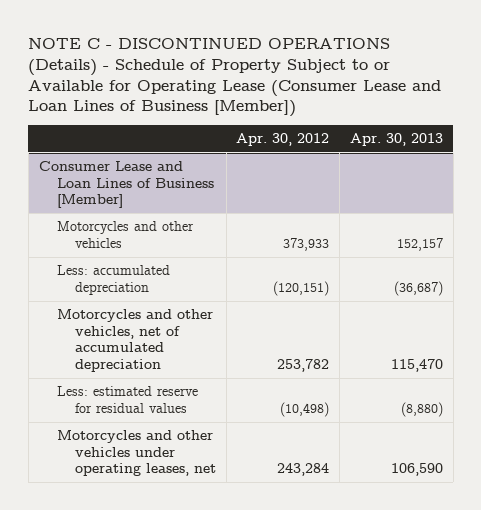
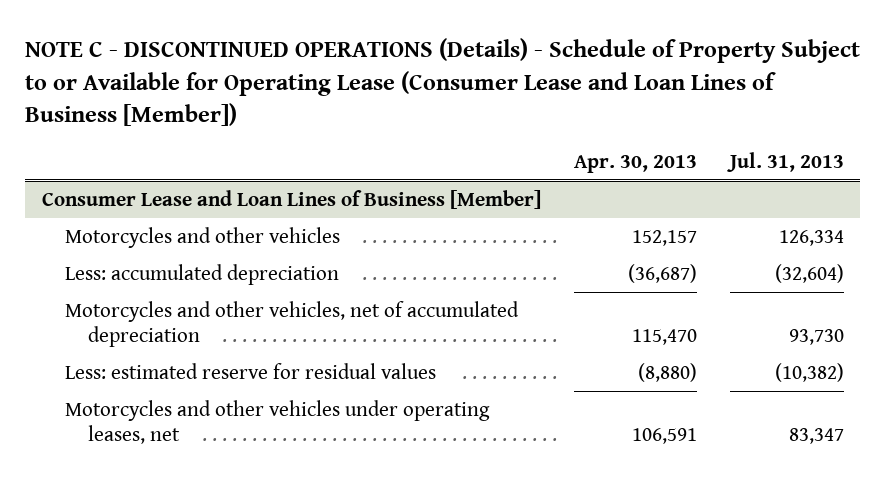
- | Apr. 30, 2012 | Apr. 30, 2013
+ | Apr. 30, 2013 | Jul. 31, 2013
@ Consumer Lease and Loan Lines of Business [Member]
- Motorcycles and other vehicles under operating leases, net | 243,284 | 106,590
+ Motorcycles and other vehicles under operating leases, net | 106,591 | 83,347

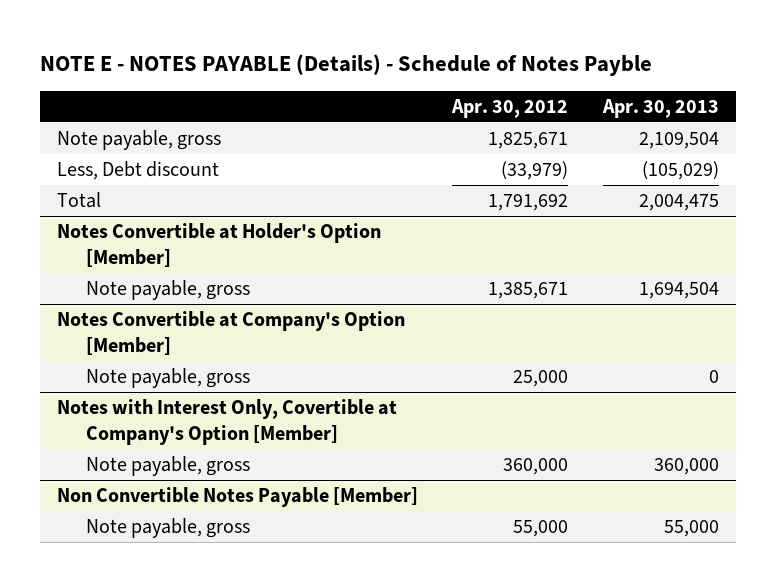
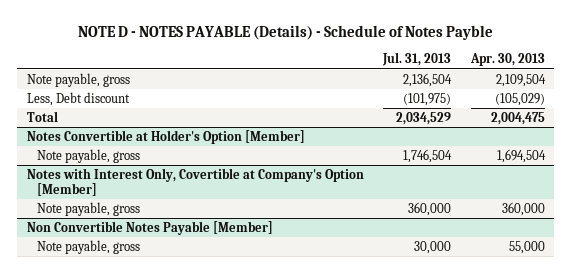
- NOTE E - NOTES PAYABLE (Details) - Schedule of Notes Payble
+ NOTE D - NOTES PAYABLE (Details) - Schedule of Notes Payble
- | Apr. 30, 2012 | Apr. 30, 2013
+ | Jul. 31, 2013 | Apr. 30, 2013
- Notes Convertible at Company's Option [Member]
- Note payable, gross | 25,000 | 0

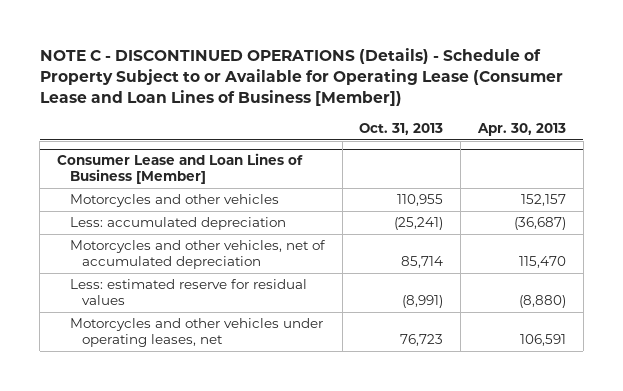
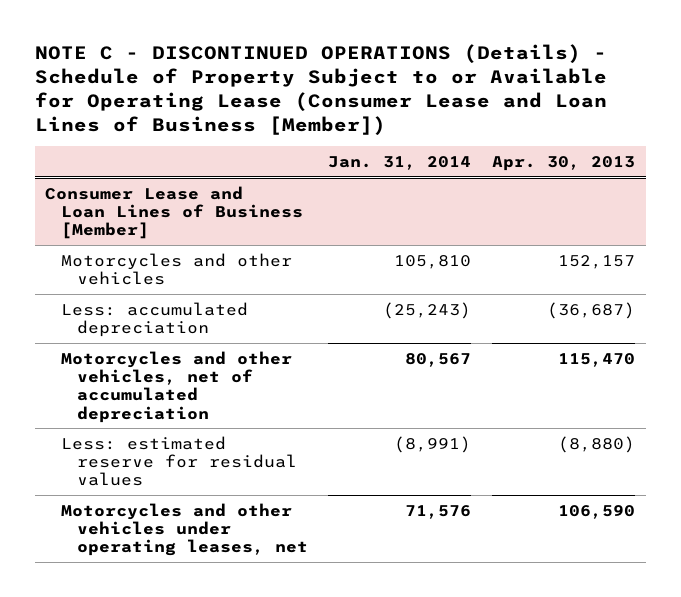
- | Oct. 31, 2013 | Apr. 30, 2013
+ | Jan. 31, 2014 | Apr. 30, 2013
@ Consumer Lease and Loan Lines of Business [Member]
- Motorcycles and other vehicles under operating leases, net | 76,723 | 106,591
+ Motorcycles and other vehicles under operating leases, net | 71,576 | 106,590

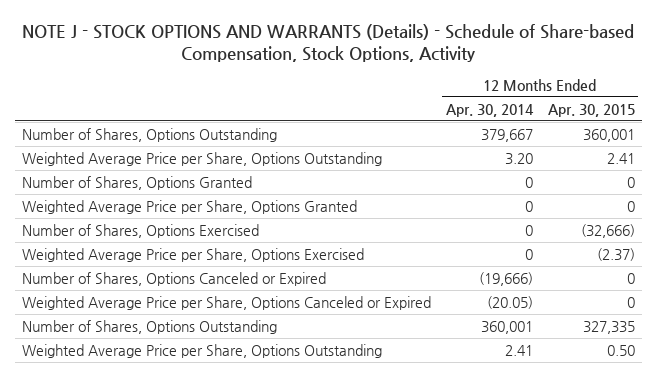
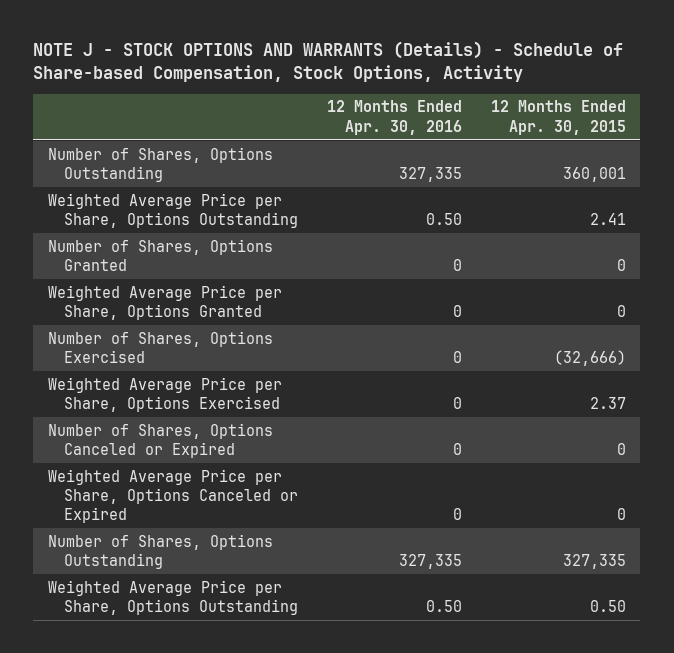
- | 12 Months Ended Apr. 30, 2014 | 12 Months Ended Apr. 30, 2015
+ | 12 Months Ended Apr. 30, 2016 | 12 Months Ended Apr. 30, 2015
- Weighted Average Price per Share, Options Exercised | 0 | (2.37)
+ Weighted Average Price per Share, Options Exercised | 0 | 2.37

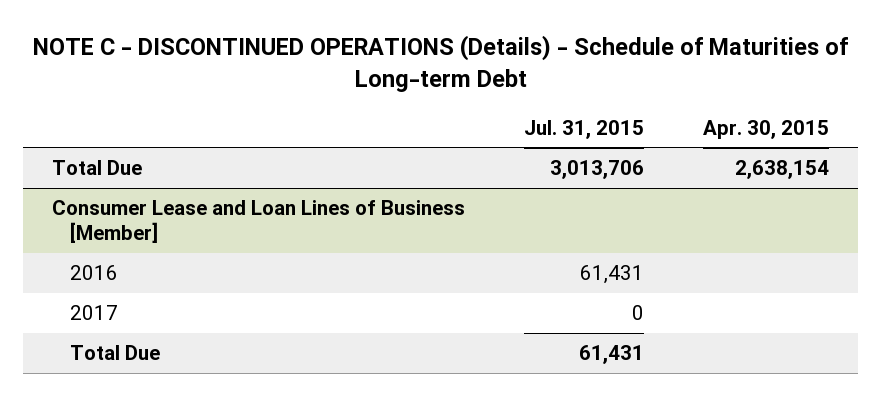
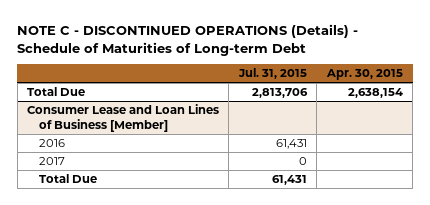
- Total Due | 3,013,706 | 2,638,154
+ Total Due | 2,813,706 | 2,638,154

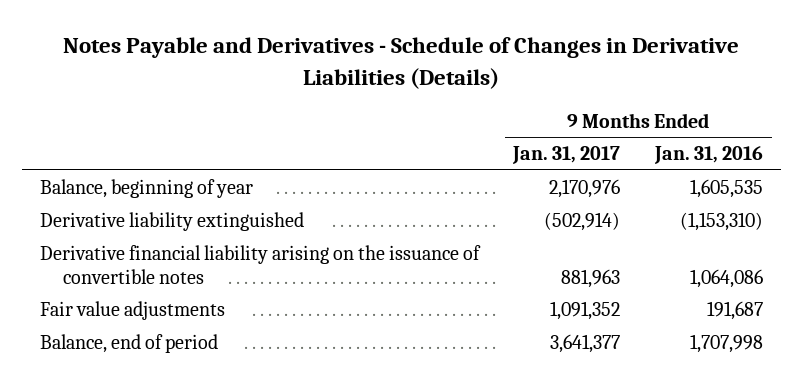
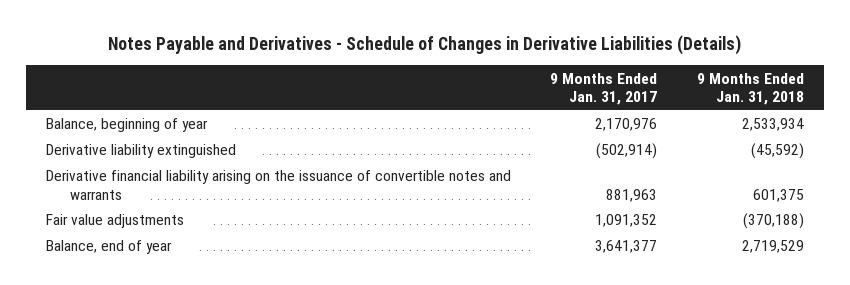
- | 9 Months Ended Jan. 31, 2017 | 9 Months Ended Jan. 31, 2016
+ | 9 Months Ended Jan. 31, 2017 | 9 Months Ended Jan. 31, 2018
- Derivative financial liability arising on the issuance of convertible notes | 881,963 | 1,064,086
+ Derivative financial liability arising on the issuance of convertible notes and warrants | 881,963 | 601,375
- Balance, end of period | 3,641,377 | 1,707,998
+ Balance, end of year | 3,641,377 | 2,719,529

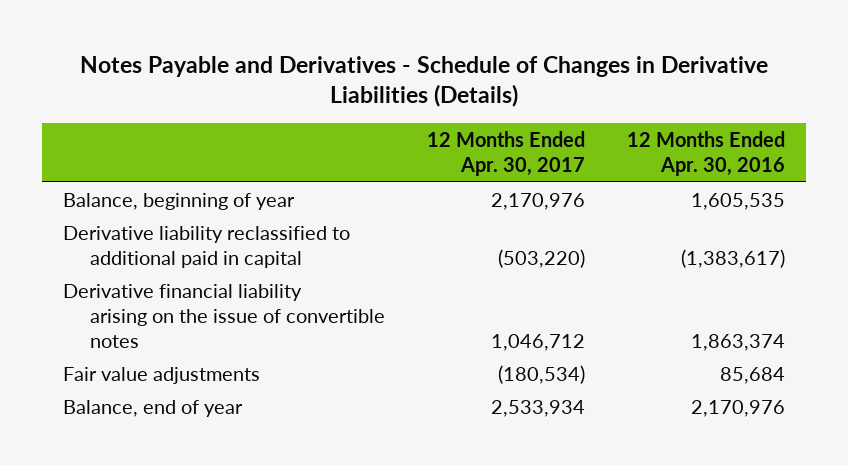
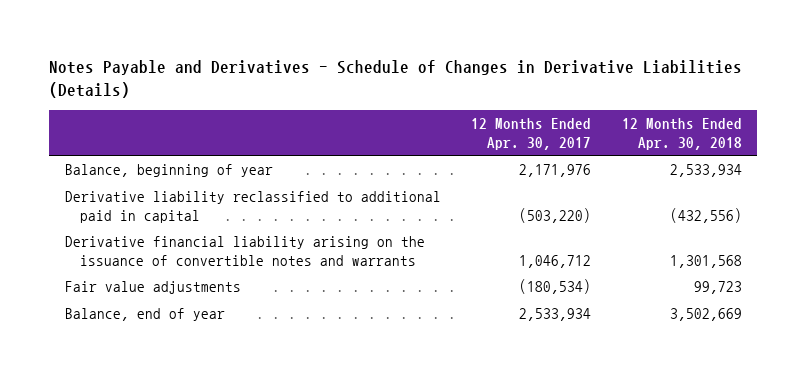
- | 12 Months Ended Apr. 30, 2017 | 12 Months Ended Apr. 30, 2016
+ | 12 Months Ended Apr. 30, 2017 | 12 Months Ended Apr. 30, 2018
- Balance, beginning of year | 2,170,976 | 1,605,535
+ Balance, beginning of year | 2,171,976 | 2,533,934
- Derivative financial liability arising on the issue of convertible notes | 1,046,712 | 1,863,374
+ Derivative financial liability arising on the issuance of convertible notes and warrants | 1,046,712 | 1,301,568

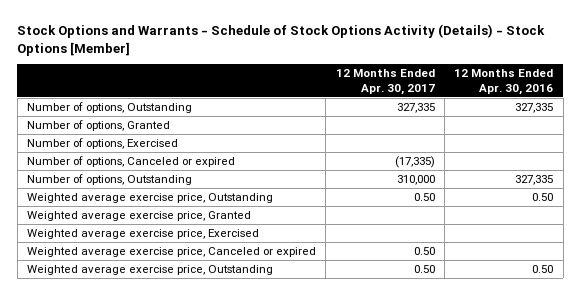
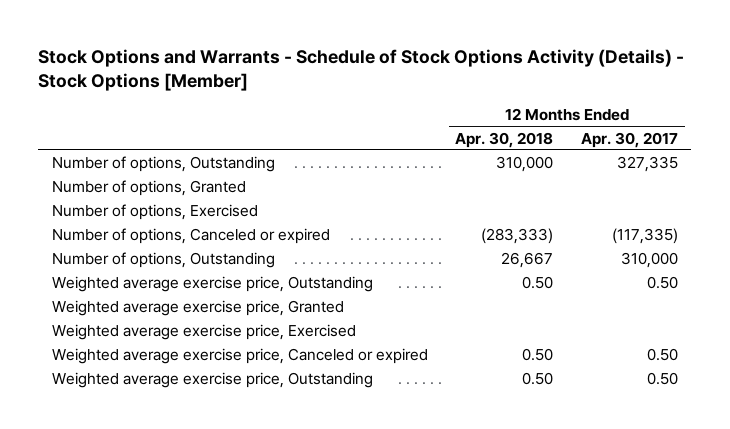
- | 12 Months Ended Apr. 30, 2017 | 12 Months Ended Apr. 30, 2016
+ | 12 Months Ended Apr. 30, 2018 | 12 Months Ended Apr. 30, 2017
- Number of options, Canceled or expired | (17,335) |
+ Number of options, Canceled or expired | (283,333) | (117,335)

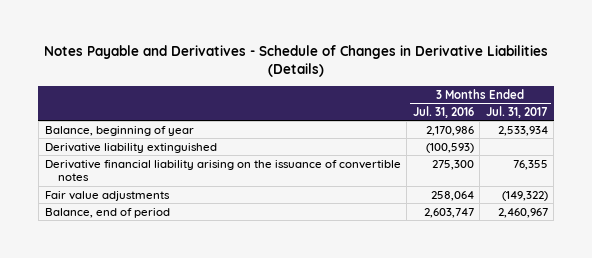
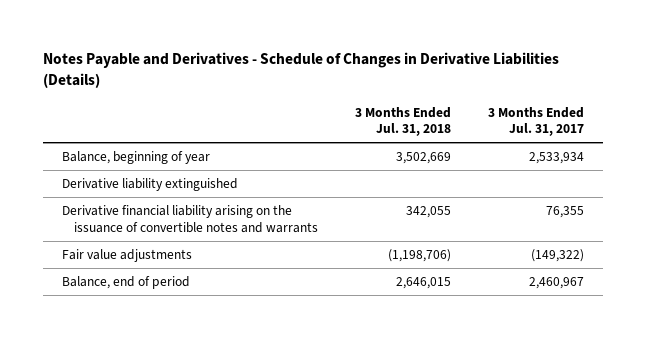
- | 3 Months Ended Jul. 31, 2016 | 3 Months Ended Jul. 31, 2017
+ | 3 Months Ended Jul. 31, 2018 | 3 Months Ended Jul. 31, 2017
- Derivative financial liability arising on the issuance of convertible notes | 275,300 | 76,355
+ Derivative financial liability arising on the issuance of convertible notes and warrants | 342,055 | 76,355

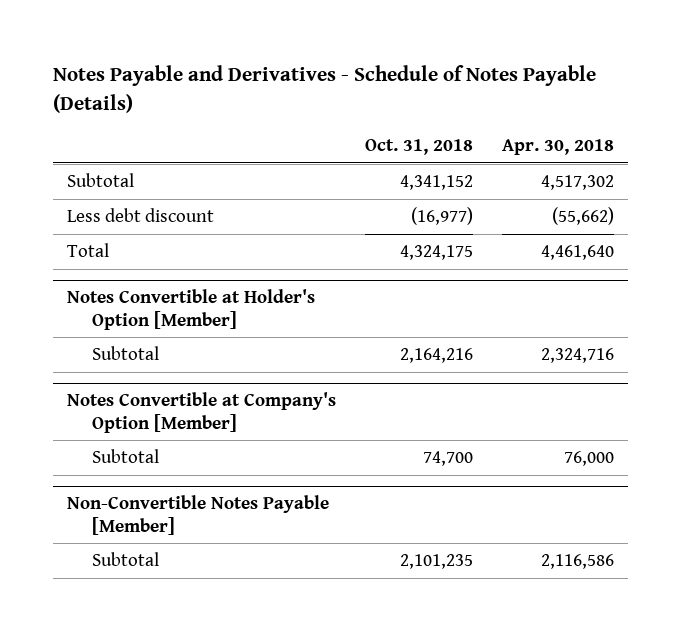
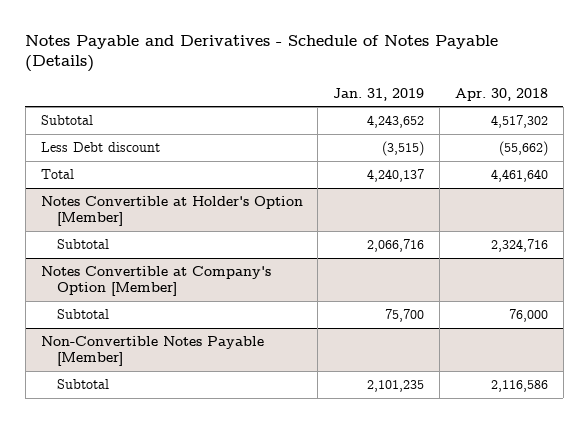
- | Oct. 31, 2018 | Apr. 30, 2018
+ | Jan. 31, 2019 | Apr. 30, 2018
- Less debt discount | (16,977) | (55,662)
+ Less Debt discount | (3,515) | (55,662)

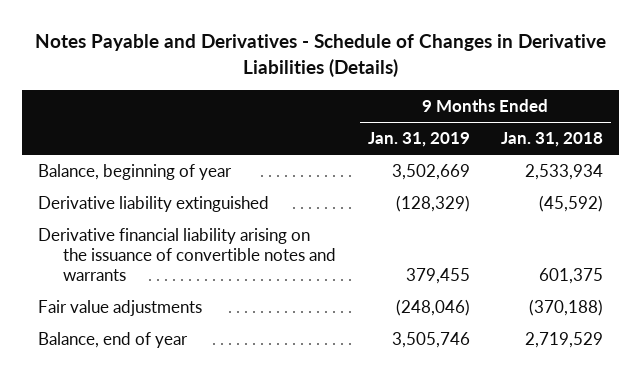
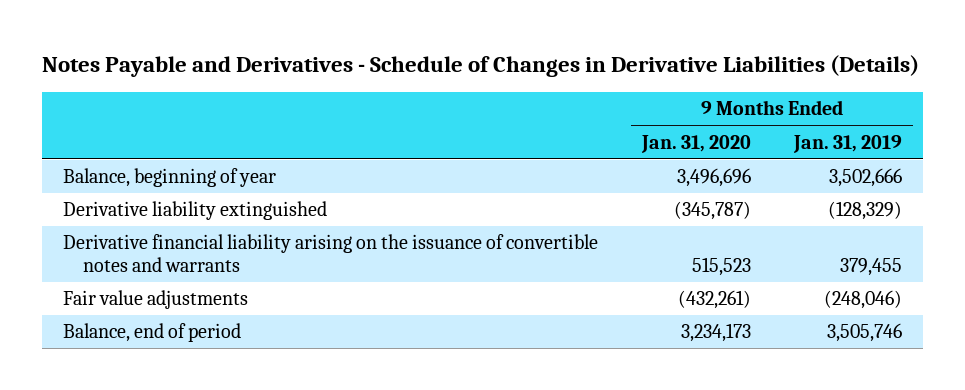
- | 9 Months Ended Jan. 31, 2019 | 9 Months Ended Jan. 31, 2018
+ | 9 Months Ended Jan. 31, 2020 | 9 Months Ended Jan. 31, 2019
- Balance, beginning of year | 3,502,669 | 2,533,934
+ Balance, beginning of year | 3,496,696 | 3,502,666
- Balance, end of year | 3,505,746 | 2,719,529
+ Balance, end of period | 3,234,173 | 3,505,746

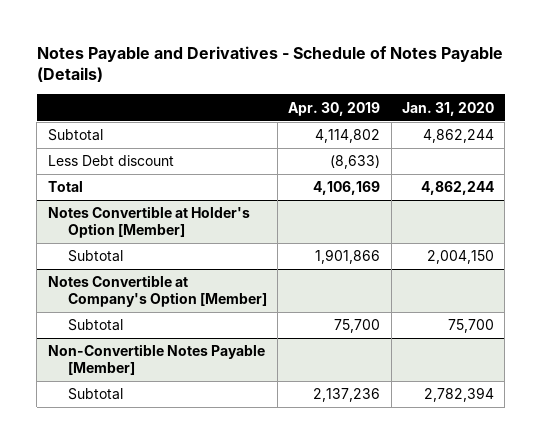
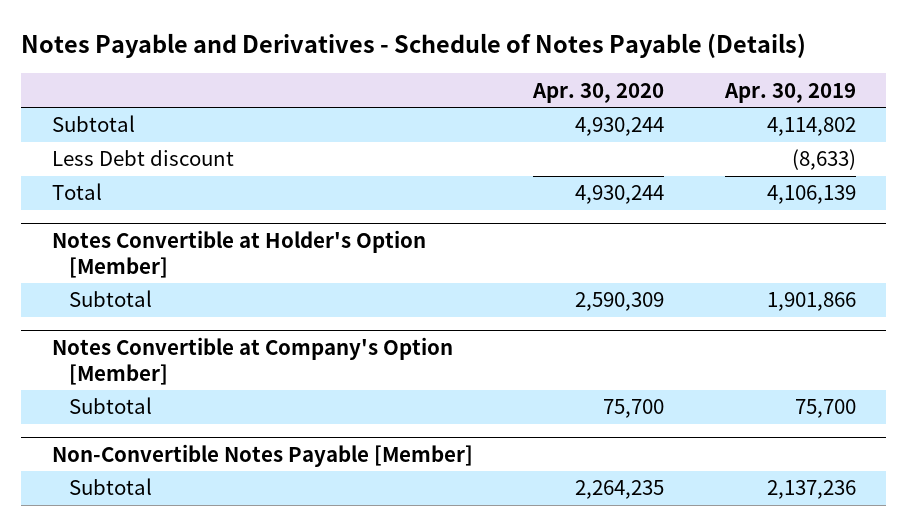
- | Apr. 30, 2019 | Jan. 31, 2020
+ | Apr. 30, 2020 | Apr. 30, 2019
- Total | 4,106,169 | 4,862,244
+ Total | 4,930,244 | 4,106,139

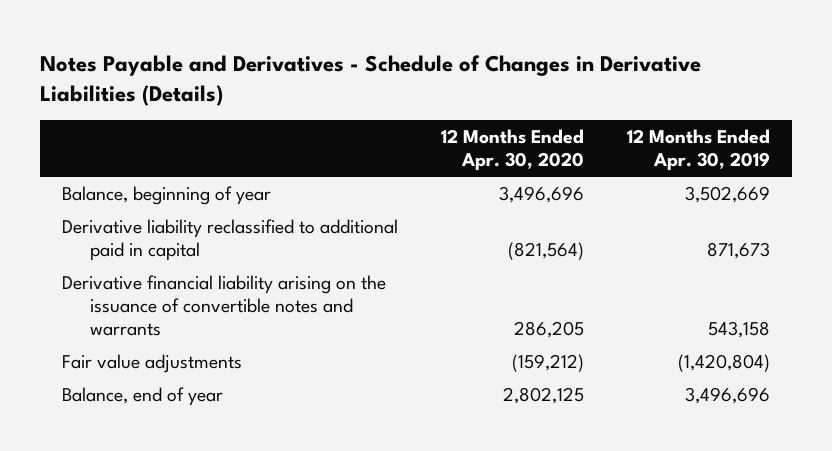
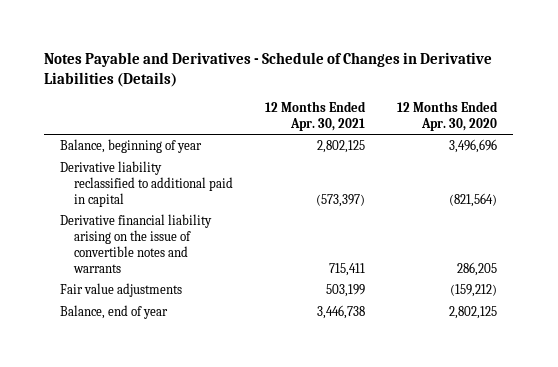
- | 12 Months Ended Apr. 30, 2020 | 12 Months Ended Apr. 30, 2019
+ | 12 Months Ended Apr. 30, 2021 | 12 Months Ended Apr. 30, 2020
- Derivative financial liability arising on the issuance of convertible notes and warrants | 286,205 | 543,158
+ Derivative financial liability arising on the issue of convertible notes and warrants | 715,411 | 286,205

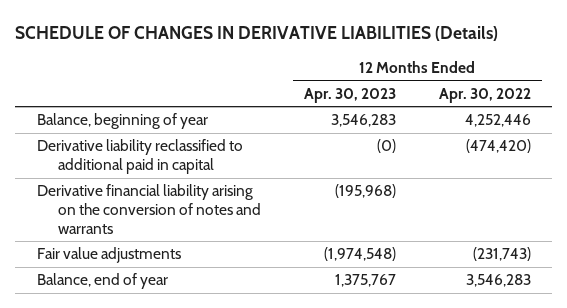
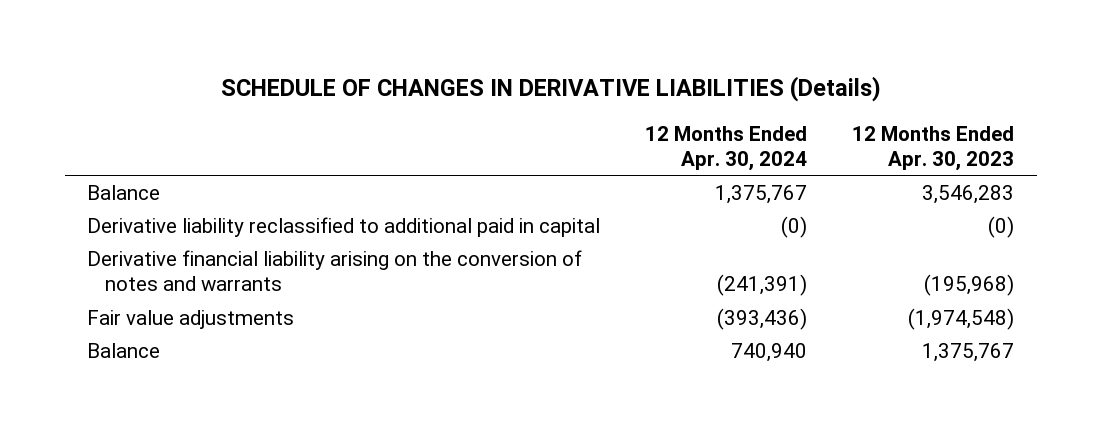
- | 12 Months Ended Apr. 30, 2023 | 12 Months Ended Apr. 30, 2022
+ | 12 Months Ended Apr. 30, 2024 | 12 Months Ended Apr. 30, 2023
- Balance, beginning of year | 3,546,283 | 4,252,446
+ Balance | 1,375,767 | 3,546,283
- Balance, end of year | 1,375,767 | 3,546,283
+ Balance | 740,940 | 1,375,767

